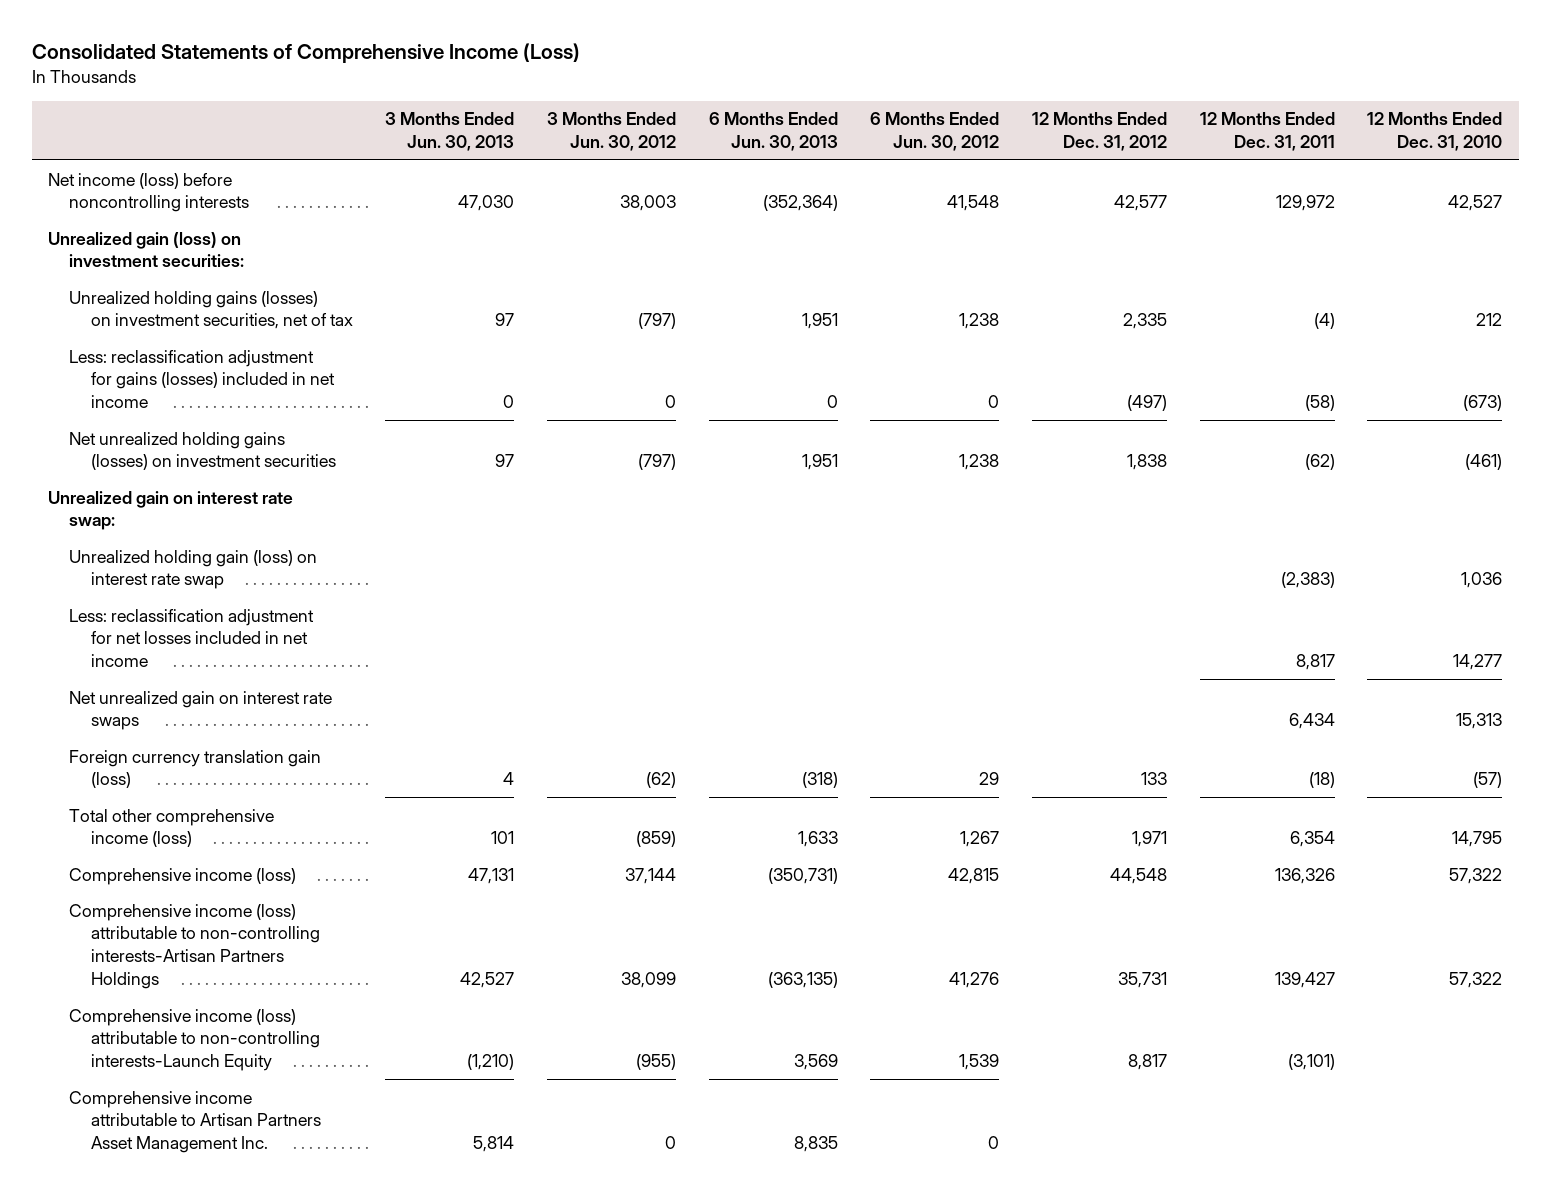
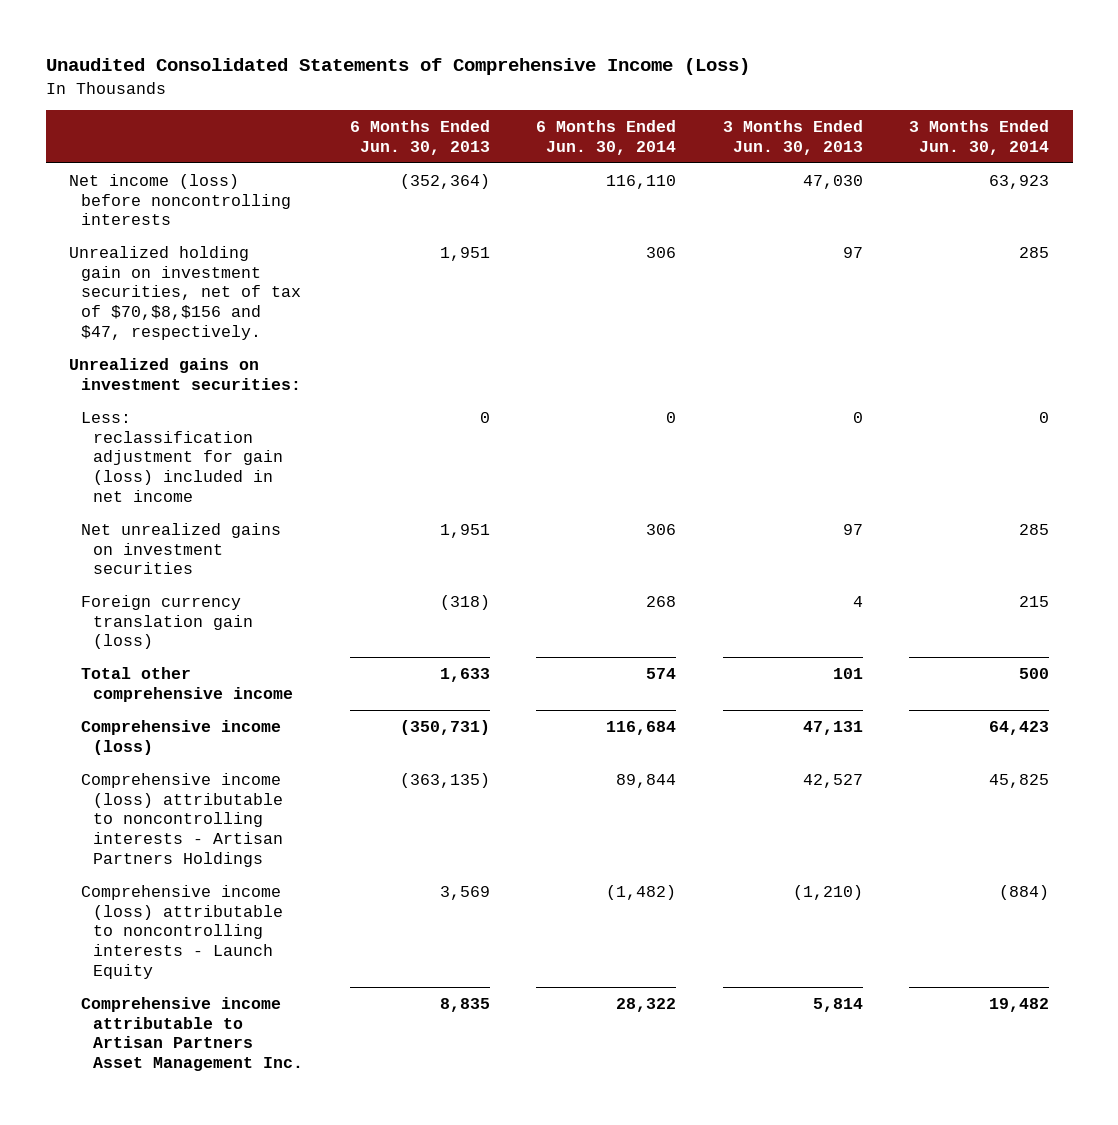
- Consolidated Statements of Comprehensive Income (Loss)
+ Unaudited Consolidated Statements of Comprehensive Income (Loss)
- | 3 Months Ended Jun. 30, 2013 | 3 Months Ended Jun. 30, 2012 | 6 Months Ended Jun. 30, 2013 | 6 Months Ended Jun. 30, 2012 | 12 Months Ended Dec. 31, 2012 | 12 Months Ended Dec. 31, 2011 | 12 Months Ended Dec. 31, 2010
+ | 6 Months Ended Jun. 30, 2013 | 6 Months Ended Jun. 30, 2014 | 3 Months Ended Jun. 30, 2013 | 3 Months Ended Jun. 30, 2014
- Unrealized gain (loss) on investment securities:
- Unrealized holding gains (losses) on investment securities, net of tax | 97 | (797) | 1,951 | 1,238 | 2,335 | (4) | 212
- Less: reclassification adjustment for gains (losses) included in net income | 0 | 0 | 0 | 0 | (497) | (58) | (673)
- Net unrealized holding gains (losses) on investment securities | 97 | (797) | 1,951 | 1,238 | 1,838 | (62) | (461)
- Unrealized gain on interest rate swap:
- Unrealized holding gain (loss) on interest rate swap | | | | | | (2,383) | 1,036
- Less: reclassification adjustment for net losses included in net income | | | | | | 8,817 | 14,277
- Net unrealized gain on interest rate swaps | | | | | | 6,434 | 15,313
+ Unrealized holding gain on investment securities, net of tax of $70,$8,$156 and $47, respectively. | 1,951 | 306 | 97 | 285
+ Unrealized gains on investment securities:
+ Less: reclassification adjustment for gain (loss) included in net income | 0 | 0 | 0 | 0
+ Net unrealized gains on investment securities | 1,951 | 306 | 97 | 285
- Total other comprehensive income (loss) | 101 | (859) | 1,633 | 1,267 | 1,971 | 6,354 | 14,795
+ Total other comprehensive income | 1,633 | 574 | 101 | 500
- Comprehensive income (loss) attributable to non-controlling interests-Artisan Partners Holdings | 42,527 | 38,099 | (363,135) | 41,276 | 35,731 | 139,427 | 57,322
- Comprehensive income (loss) attributable to non-controlling interests-Launch Equity | (1,210) | (955) | 3,569 | 1,539 | 8,817 | (3,101) |
+ Comprehensive income (loss) attributable to noncontrolling interests - Artisan Partners Holdings | (363,135) | 89,844 | 42,527 | 45,825
+ Comprehensive income (loss) attributable to noncontrolling interests - Launch Equity | 3,569 | (1,482) | (1,210) | (884)

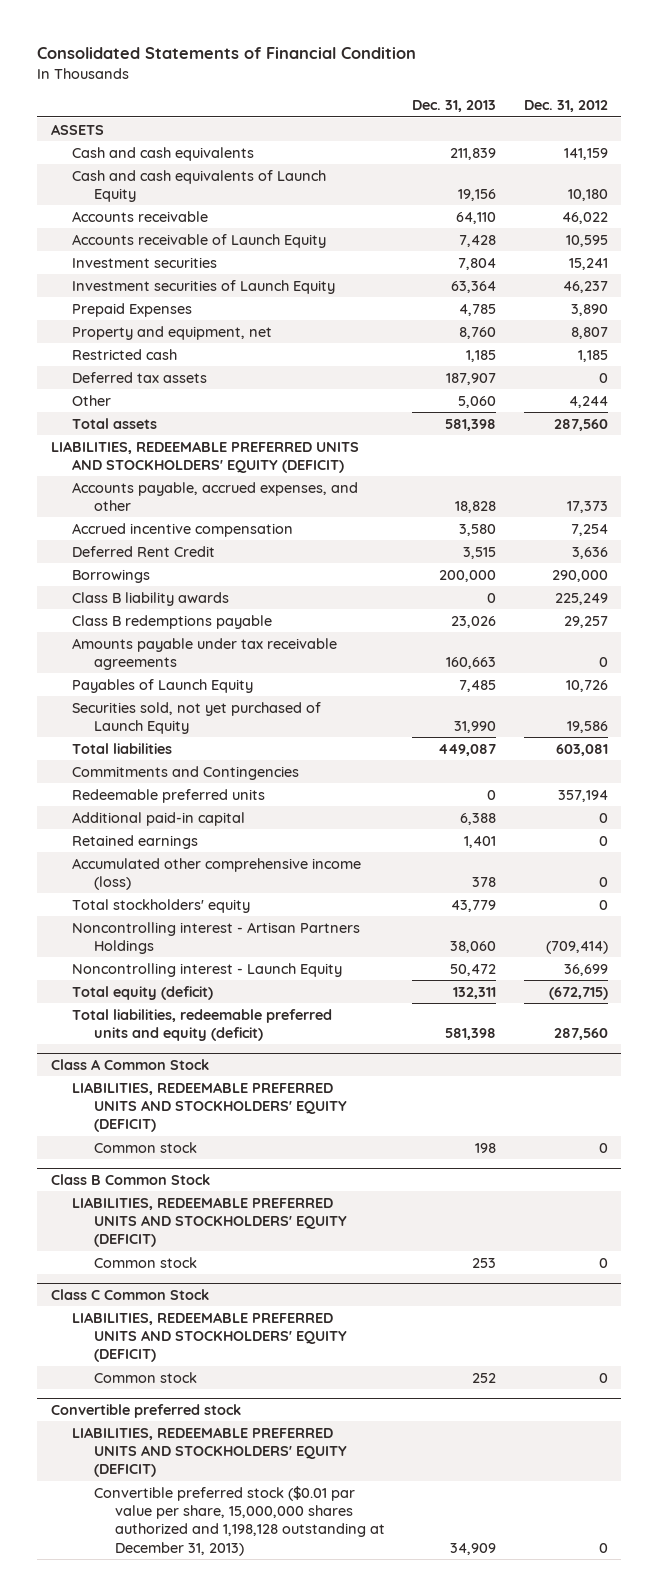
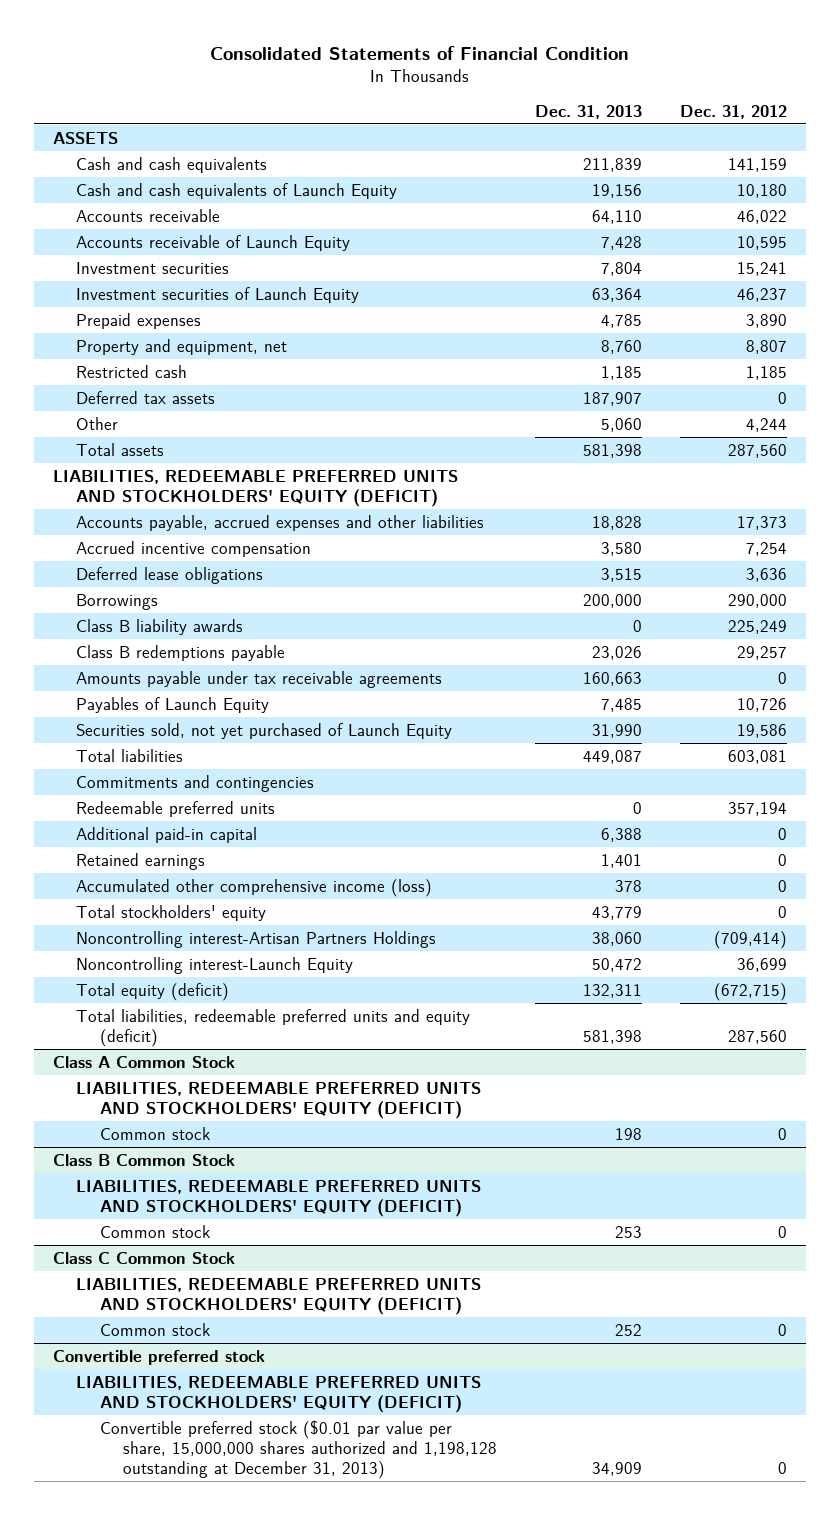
- Prepaid Expenses | 4,785 | 3,890
+ Prepaid expenses | 4,785 | 3,890
- Accounts payable, accrued expenses, and other | 18,828 | 17,373
+ Accounts payable, accrued expenses and other liabilities | 18,828 | 17,373
- Deferred Rent Credit | 3,515 | 3,636
+ Deferred lease obligations | 3,515 | 3,636
- Commitments and Contingencies
+ Commitments and contingencies
- Noncontrolling interest - Artisan Partners Holdings | 38,060 | (709,414)
- Noncontrolling interest - Launch Equity | 50,472 | 36,699
+ Noncontrolling interest-Artisan Partners Holdings | 38,060 | (709,414)
+ Noncontrolling interest-Launch Equity | 50,472 | 36,699

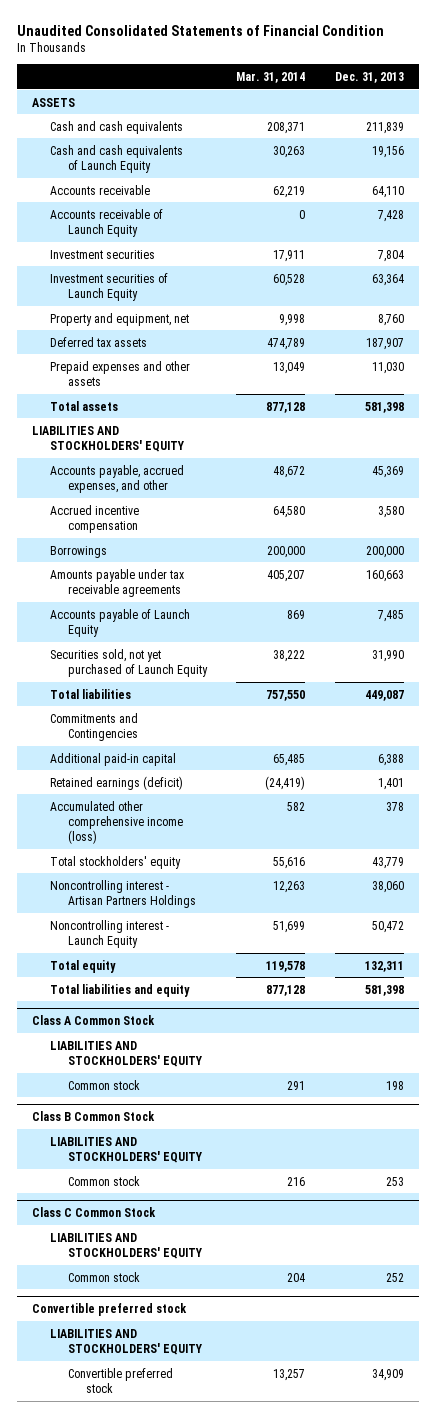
- Consolidated Statements of Financial Condition
+ Unaudited Consolidated Statements of Financial Condition
- | Dec. 31, 2013 | Dec. 31, 2012
+ | Mar. 31, 2014 | Dec. 31, 2013
- Prepaid expenses | 4,785 | 3,890
- Restricted cash | 1,185 | 1,185
- Other | 5,060 | 4,244
+ Prepaid expenses and other assets | 13,049 | 11,030
- LIABILITIES, REDEEMABLE PREFERRED UNITS AND STOCKHOLDERS' EQUITY (DEFICIT)
- Accounts payable, accrued expenses and other liabilities | 18,828 | 17,373
+ LIABILITIES AND STOCKHOLDERS' EQUITY
+ Accounts payable, accrued expenses, and other | 48,672 | 45,369
- Deferred lease obligations | 3,515 | 3,636
- Class B liability awards | 0 | 225,249
- Class B redemptions payable | 23,026 | 29,257
- Payables of Launch Equity | 7,485 | 10,726
+ Accounts payable of Launch Equity | 869 | 7,485
- Commitments and contingencies
- Redeemable preferred units | 0 | 357,194
+ Commitments and Contingencies
- Retained earnings | 1,401 | 0
+ Retained earnings (deficit) | (24,419) | 1,401
- Noncontrolling interest-Artisan Partners Holdings | 38,060 | (709,414)
- Noncontrolling interest-Launch Equity | 50,472 | 36,699
- Total equity (deficit) | 132,311 | (672,715)
- Total liabilities, redeemable preferred units and equity (deficit) | 581,398 | 287,560
+ Noncontrolling interest - Artisan Partners Holdings | 12,263 | 38,060
+ Noncontrolling interest - Launch Equity | 51,699 | 50,472
+ Total equity | 119,578 | 132,311
+ Total liabilities and equity | 877,128 | 581,398
@ Class A Common Stock
- LIABILITIES, REDEEMABLE PREFERRED UNITS AND STOCKHOLDERS' EQUITY (DEFICIT)
+ LIABILITIES AND STOCKHOLDERS' EQUITY
@ Class B Common Stock
- LIABILITIES, REDEEMABLE PREFERRED UNITS AND STOCKHOLDERS' EQUITY (DEFICIT)
+ LIABILITIES AND STOCKHOLDERS' EQUITY
@ Class C Common Stock
- LIABILITIES, REDEEMABLE PREFERRED UNITS AND STOCKHOLDERS' EQUITY (DEFICIT)
+ LIABILITIES AND STOCKHOLDERS' EQUITY
@ Convertible preferred stock
- LIABILITIES, REDEEMABLE PREFERRED UNITS AND STOCKHOLDERS' EQUITY (DEFICIT)
- Convertible preferred stock ($0.01 par value per share, 15,000,000 shares authorized and 1,198,128 outstanding at December 31, 2013) | 34,909 | 0
+ LIABILITIES AND STOCKHOLDERS' EQUITY
+ Convertible preferred stock | 13,257 | 34,909

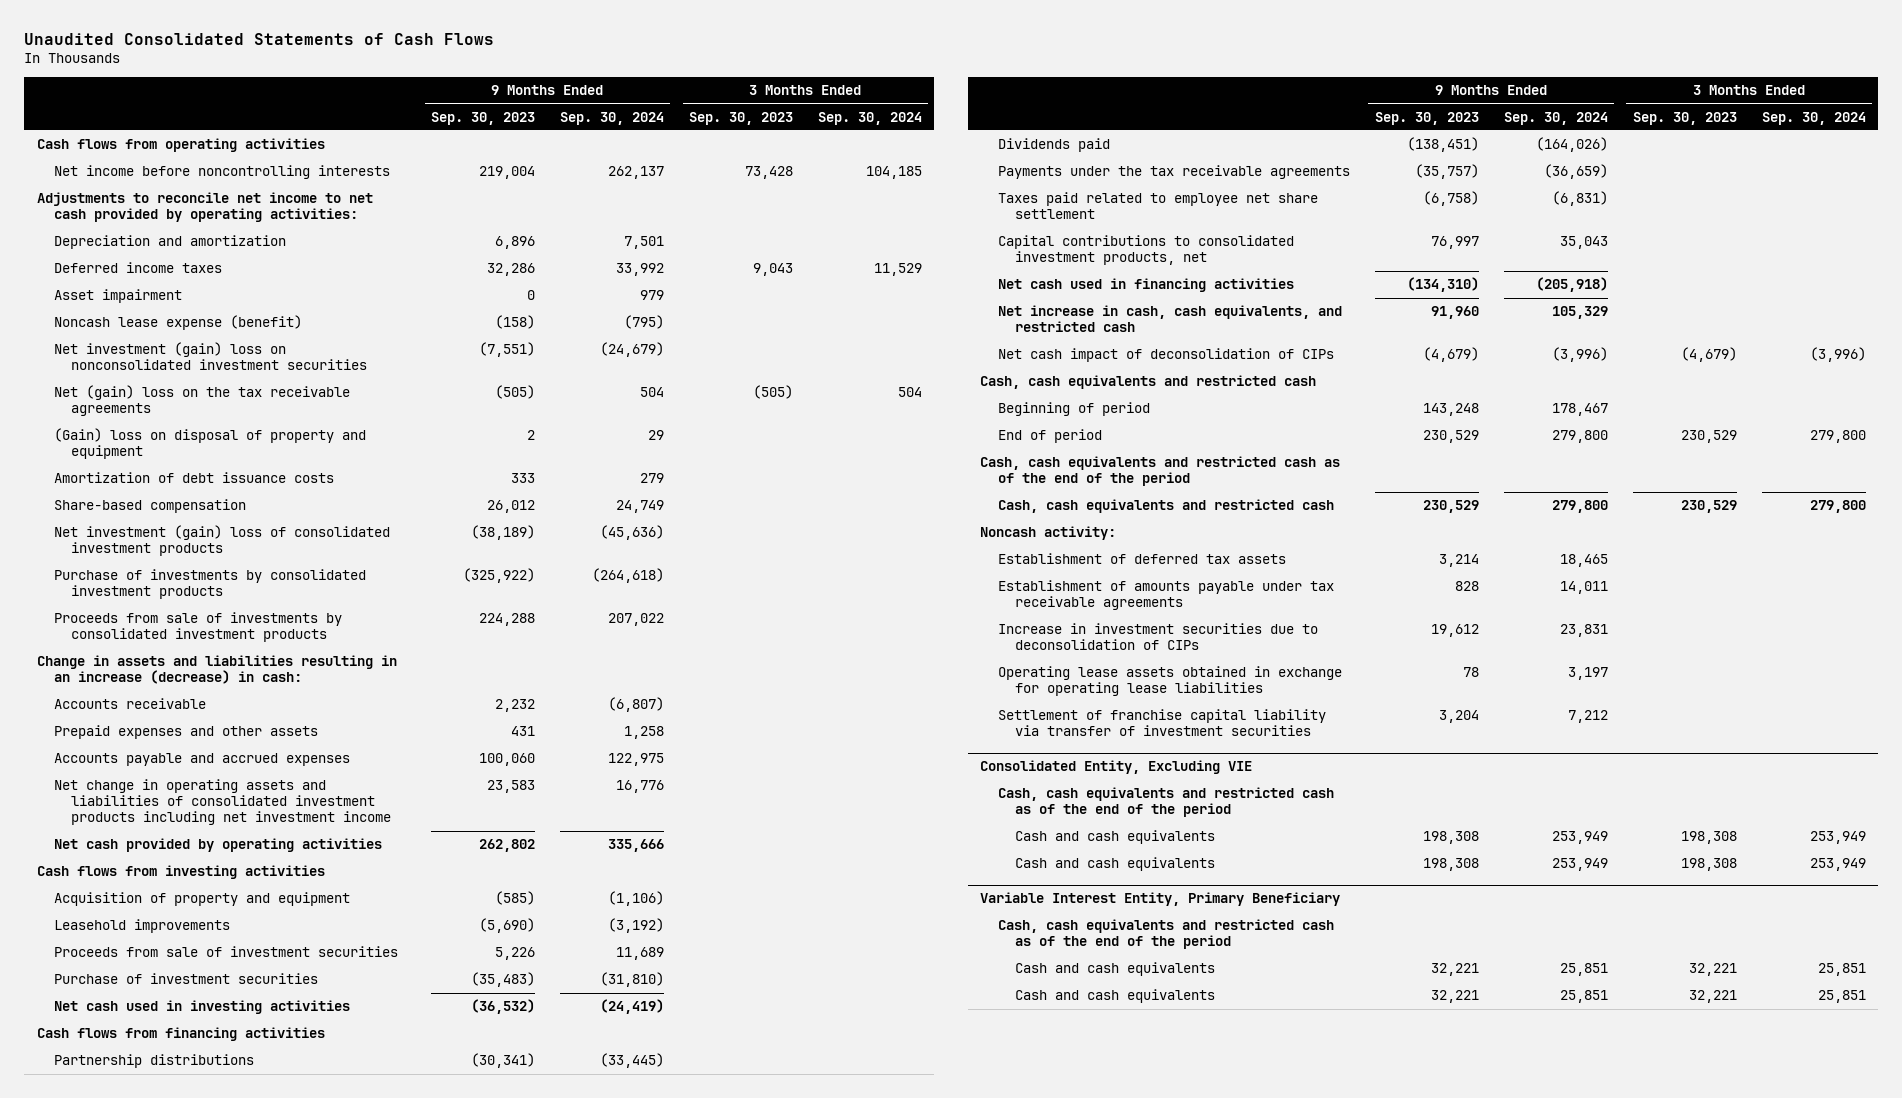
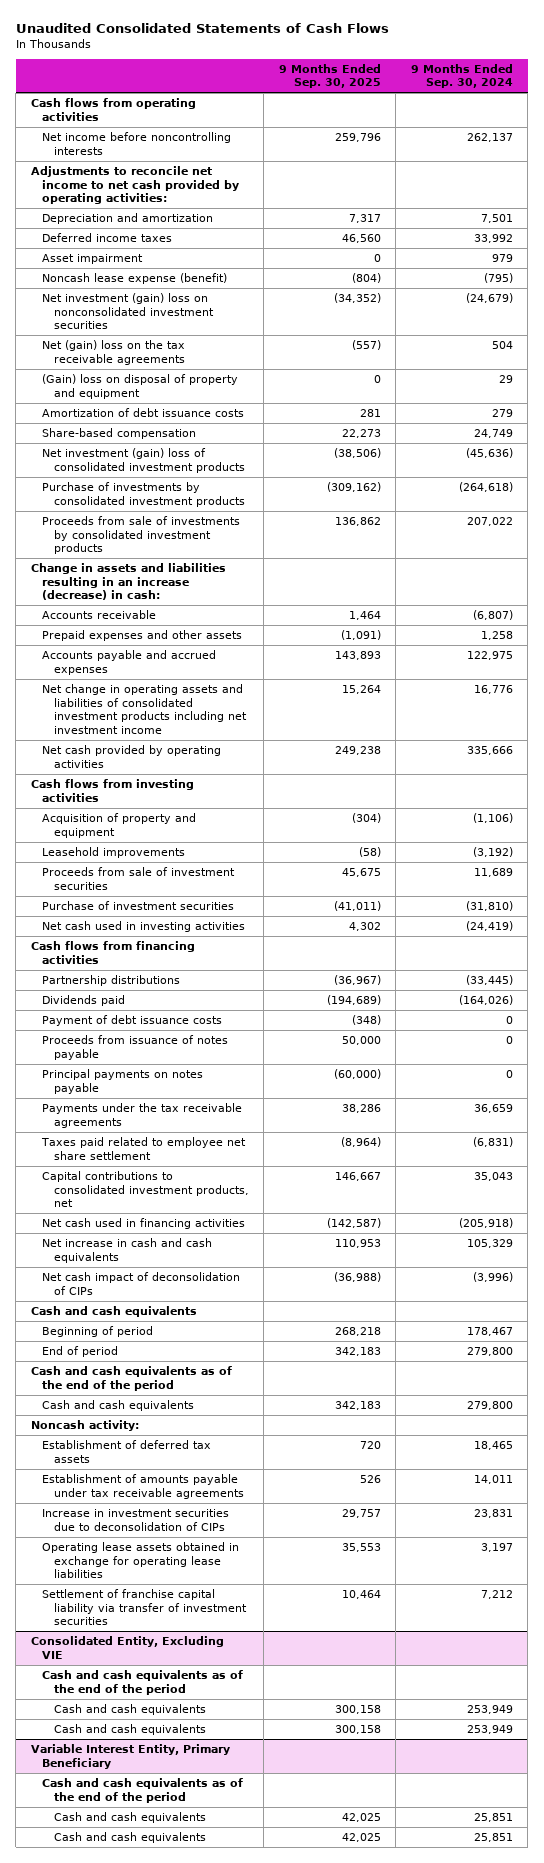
- | 9 Months Ended Sep. 30, 2023 | 9 Months Ended Sep. 30, 2024 | 3 Months Ended Sep. 30, 2023 | 3 Months Ended Sep. 30, 2024
+ | 9 Months Ended Sep. 30, 2025 | 9 Months Ended Sep. 30, 2024
- Payments under the tax receivable agreements | (35,757) | (36,659) | |
+ Payment of debt issuance costs | (348) | 0
+ Proceeds from issuance of notes payable | 50,000 | 0
+ Principal payments on notes payable | (60,000) | 0
+ Payments under the tax receivable agreements | 38,286 | 36,659
- Net increase in cash, cash equivalents, and restricted cash | 91,960 | 105,329 | |
+ Net increase in cash and cash equivalents | 110,953 | 105,329
- Cash, cash equivalents and restricted cash
+ Cash and cash equivalents
- Cash, cash equivalents and restricted cash as of the end of the period
- Cash, cash equivalents and restricted cash | 230,529 | 279,800 | 230,529 | 279,800
+ Cash and cash equivalents as of the end of the period
+ Cash and cash equivalents | 342,183 | 279,800
@ Consolidated Entity, Excluding VIE
- Cash, cash equivalents and restricted cash as of the end of the period
+ Cash and cash equivalents as of the end of the period
@ Variable Interest Entity, Primary Beneficiary
- Cash, cash equivalents and restricted cash as of the end of the period
+ Cash and cash equivalents as of the end of the period

